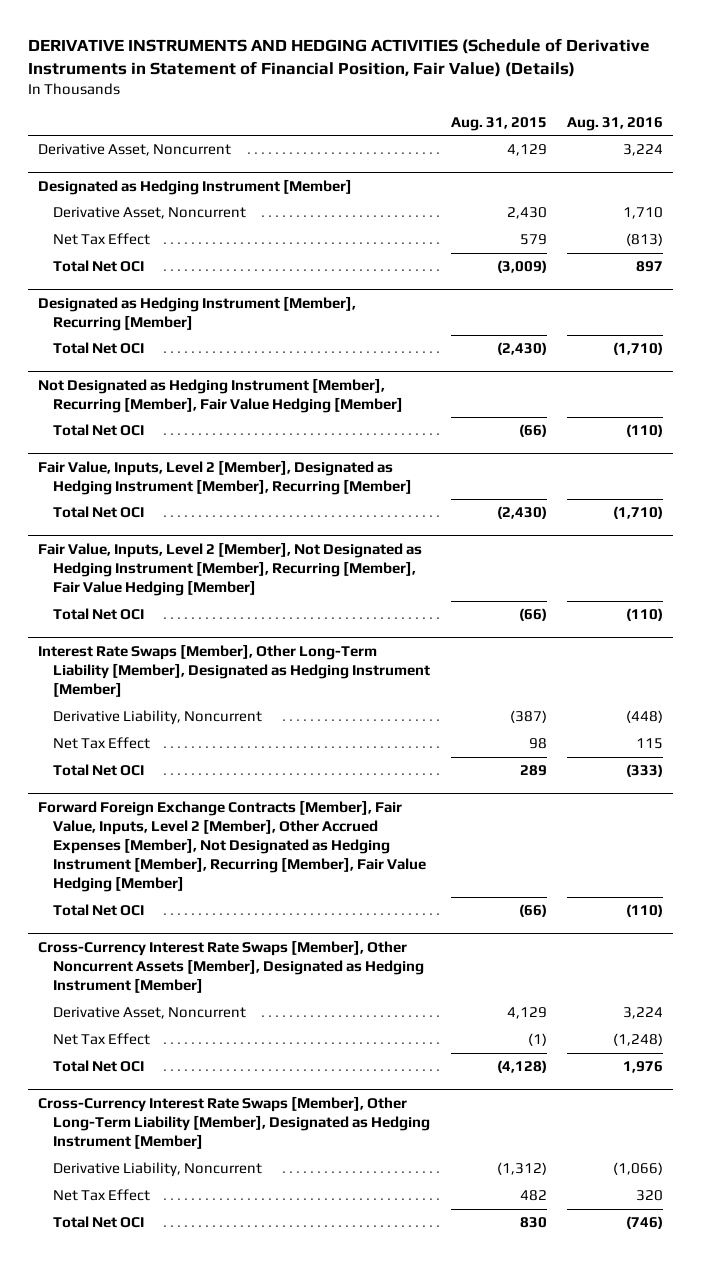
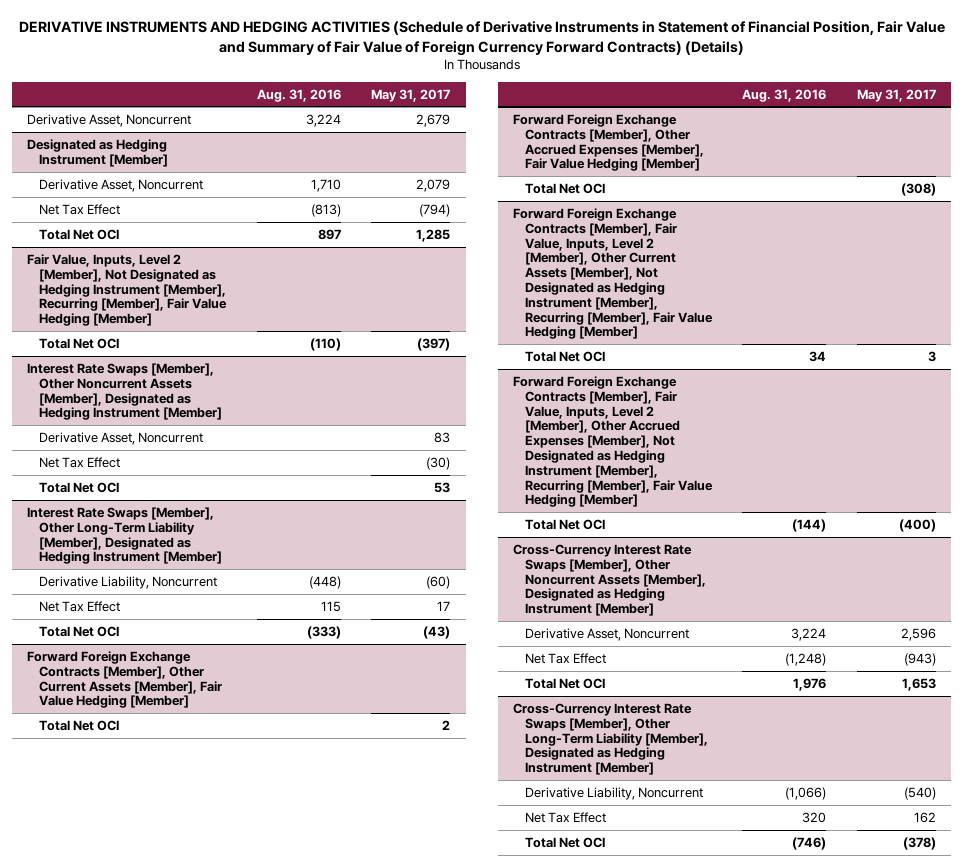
- DERIVATIVE INSTRUMENTS AND HEDGING ACTIVITIES (Schedule of Derivative Instruments in Statement of Financial Position, Fair Value) (Details)
+ DERIVATIVE INSTRUMENTS AND HEDGING ACTIVITIES (Schedule of Derivative Instruments in Statement of Financial Position, Fair Value and Summary of Fair Value of Foreign Currency Forward Contracts) (Details)
- | Aug. 31, 2015 | Aug. 31, 2016
+ | Aug. 31, 2016 | May 31, 2017
- Designated as Hedging Instrument [Member], Recurring [Member]
- Total Net OCI | (2,430) | (1,710)
- Not Designated as Hedging Instrument [Member], Recurring [Member], Fair Value Hedging [Member]
- Total Net OCI | (66) | (110)
- Fair Value, Inputs, Level 2 [Member], Designated as Hedging Instrument [Member], Recurring [Member]
- Total Net OCI | (2,430) | (1,710)
+ Interest Rate Swaps [Member], Other Noncurrent Assets [Member], Designated as Hedging Instrument [Member]
+ Derivative Asset, Noncurrent | | 83
+ Net Tax Effect | | (30)
+ Total Net OCI | | 53
+ Forward Foreign Exchange Contracts [Member], Other Current Assets [Member], Fair Value Hedging [Member]
+ Total Net OCI | | 2
+ Forward Foreign Exchange Contracts [Member], Other Accrued Expenses [Member], Fair Value Hedging [Member]
+ Total Net OCI | | (308)
+ Forward Foreign Exchange Contracts [Member], Fair Value, Inputs, Level 2 [Member], Other Current Assets [Member], Not Designated as Hedging Instrument [Member], Recurring [Member], Fair Value Hedging [Member]
+ Total Net OCI | 34 | 3
@ Forward Foreign Exchange Contracts [Member], Fair Value, Inputs, Level 2 [Member], Other Accrued Expenses [Member], Not Designated as Hedging Instrument [Member], Recurring [Member], Fair Value Hedging [Member]
- Total Net OCI | (66) | (110)
+ Total Net OCI | (144) | (400)

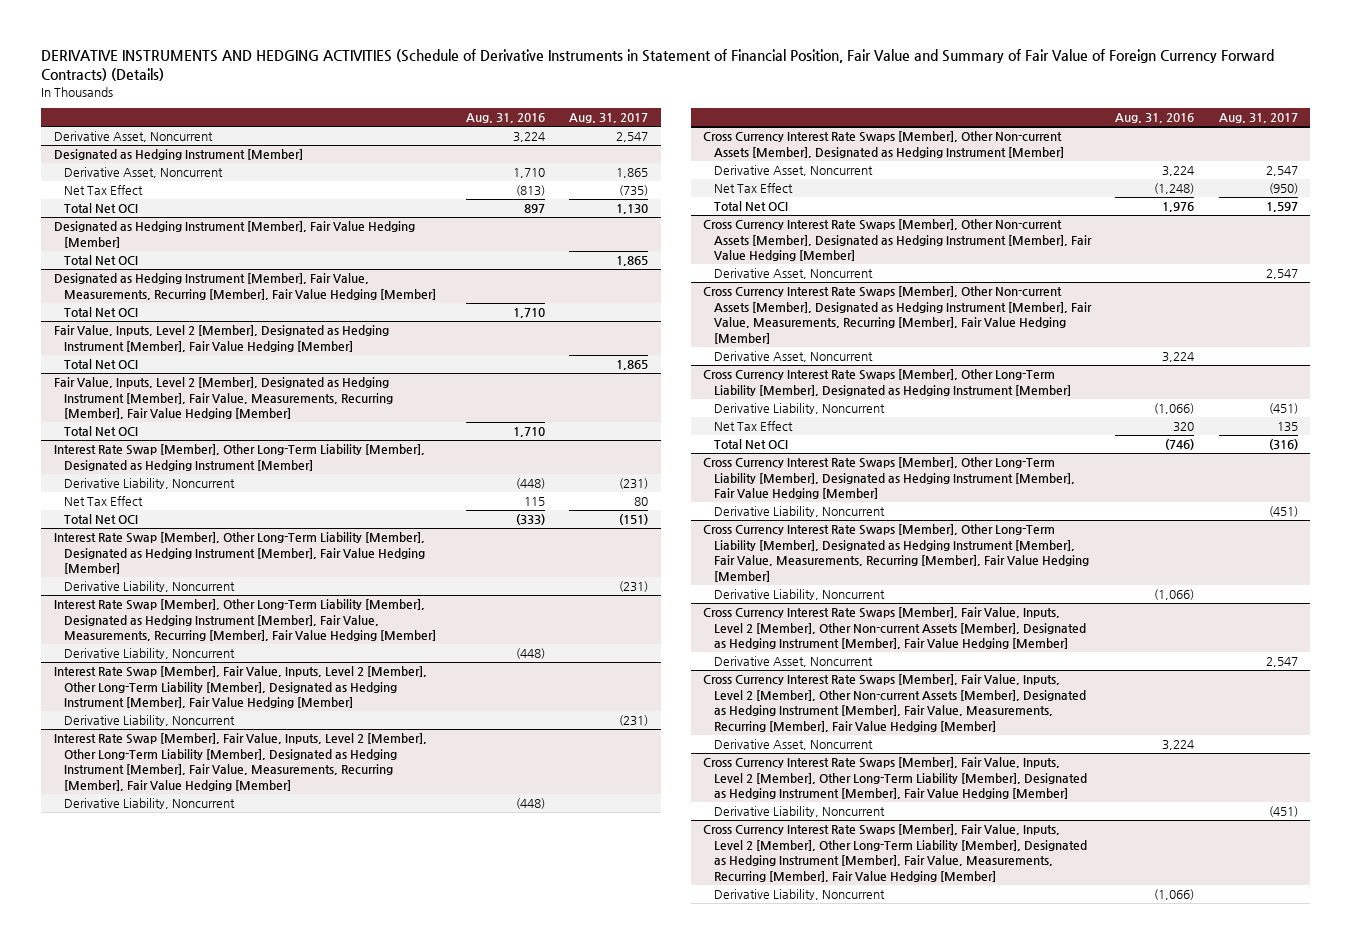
- | Aug. 31, 2016 | May 31, 2017
+ | Aug. 31, 2016 | Aug. 31, 2017
- Fair Value, Inputs, Level 2 [Member], Not Designated as Hedging Instrument [Member], Recurring [Member], Fair Value Hedging [Member]
- Total Net OCI | (110) | (397)
- Interest Rate Swaps [Member], Other Noncurrent Assets [Member], Designated as Hedging Instrument [Member]
- Derivative Asset, Noncurrent | | 83
- Net Tax Effect | | (30)
+ Designated as Hedging Instrument [Member], Fair Value Hedging [Member]
- Interest Rate Swaps [Member], Other Long-Term Liability [Member], Designated as Hedging Instrument [Member]
+ Designated as Hedging Instrument [Member], Fair Value, Measurements, Recurring [Member], Fair Value Hedging [Member]
+ Total Net OCI | 1,710 |
+ Fair Value, Inputs, Level 2 [Member], Designated as Hedging Instrument [Member], Fair Value Hedging [Member]
+ Total Net OCI | | 1,865
+ Fair Value, Inputs, Level 2 [Member], Designated as Hedging Instrument [Member], Fair Value, Measurements, Recurring [Member], Fair Value Hedging [Member]
+ Total Net OCI | 1,710 |
+ Interest Rate Swap [Member], Other Long-Term Liability [Member], Designated as Hedging Instrument [Member]
- Forward Foreign Exchange Contracts [Member], Other Current Assets [Member], Fair Value Hedging [Member]
- Total Net OCI | | 2
- Forward Foreign Exchange Contracts [Member], Other Accrued Expenses [Member], Fair Value Hedging [Member]
- Total Net OCI | | (308)
- Forward Foreign Exchange Contracts [Member], Fair Value, Inputs, Level 2 [Member], Other Current Assets [Member], Not Designated as Hedging Instrument [Member], Recurring [Member], Fair Value Hedging [Member]
- Total Net OCI | 34 | 3
- Forward Foreign Exchange Contracts [Member], Fair Value, Inputs, Level 2 [Member], Other Accrued Expenses [Member], Not Designated as Hedging Instrument [Member], Recurring [Member], Fair Value Hedging [Member]
- Total Net OCI | (144) | (400)
- Cross-Currency Interest Rate Swaps [Member], Other Noncurrent Assets [Member], Designated as Hedging Instrument [Member]
+ Interest Rate Swap [Member], Other Long-Term Liability [Member], Designated as Hedging Instrument [Member], Fair Value Hedging [Member]
+ Derivative Liability, Noncurrent | | (231)
+ Interest Rate Swap [Member], Other Long-Term Liability [Member], Designated as Hedging Instrument [Member], Fair Value, Measurements, Recurring [Member], Fair Value Hedging [Member]
+ Derivative Liability, Noncurrent | (448) |
+ Interest Rate Swap [Member], Fair Value, Inputs, Level 2 [Member], Other Long-Term Liability [Member], Designated as Hedging Instrument [Member], Fair Value Hedging [Member]
+ Derivative Liability, Noncurrent | | (231)
+ Interest Rate Swap [Member], Fair Value, Inputs, Level 2 [Member], Other Long-Term Liability [Member], Designated as Hedging Instrument [Member], Fair Value, Measurements, Recurring [Member], Fair Value Hedging [Member]
+ Derivative Liability, Noncurrent | (448) |
+ Cross Currency Interest Rate Swaps [Member], Other Non-current Assets [Member], Designated as Hedging Instrument [Member]
- Cross-Currency Interest Rate Swaps [Member], Other Long-Term Liability [Member], Designated as Hedging Instrument [Member]
+ Cross Currency Interest Rate Swaps [Member], Other Non-current Assets [Member], Designated as Hedging Instrument [Member], Fair Value Hedging [Member]
+ Derivative Asset, Noncurrent | | 2,547
+ Cross Currency Interest Rate Swaps [Member], Other Non-current Assets [Member], Designated as Hedging Instrument [Member], Fair Value, Measurements, Recurring [Member], Fair Value Hedging [Member]
+ Derivative Asset, Noncurrent | 3,224 |
+ Cross Currency Interest Rate Swaps [Member], Other Long-Term Liability [Member], Designated as Hedging Instrument [Member]
+ Cross Currency Interest Rate Swaps [Member], Other Long-Term Liability [Member], Designated as Hedging Instrument [Member], Fair Value Hedging [Member]
+ Derivative Liability, Noncurrent | | (451)
+ Cross Currency Interest Rate Swaps [Member], Other Long-Term Liability [Member], Designated as Hedging Instrument [Member], Fair Value, Measurements, Recurring [Member], Fair Value Hedging [Member]
+ Derivative Liability, Noncurrent | (1,066) |
+ Cross Currency Interest Rate Swaps [Member], Fair Value, Inputs, Level 2 [Member], Other Non-current Assets [Member], Designated as Hedging Instrument [Member], Fair Value Hedging [Member]
+ Derivative Asset, Noncurrent | | 2,547
+ Cross Currency Interest Rate Swaps [Member], Fair Value, Inputs, Level 2 [Member], Other Non-current Assets [Member], Designated as Hedging Instrument [Member], Fair Value, Measurements, Recurring [Member], Fair Value Hedging [Member]
+ Derivative Asset, Noncurrent | 3,224 |
+ Cross Currency Interest Rate Swaps [Member], Fair Value, Inputs, Level 2 [Member], Other Long-Term Liability [Member], Designated as Hedging Instrument [Member], Fair Value Hedging [Member]
+ Derivative Liability, Noncurrent | | (451)
+ Cross Currency Interest Rate Swaps [Member], Fair Value, Inputs, Level 2 [Member], Other Long-Term Liability [Member], Designated as Hedging Instrument [Member], Fair Value, Measurements, Recurring [Member], Fair Value Hedging [Member]
+ Derivative Liability, Noncurrent | (1,066) |

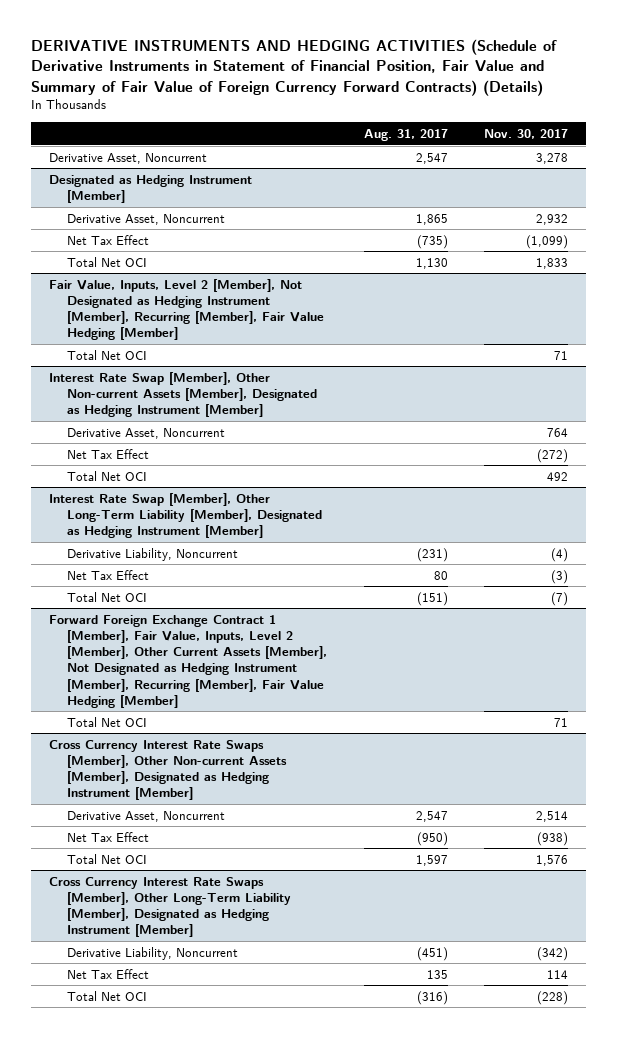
- | Aug. 31, 2016 | Aug. 31, 2017
+ | Aug. 31, 2017 | Nov. 30, 2017
- Designated as Hedging Instrument [Member], Fair Value Hedging [Member]
- Total Net OCI | | 1,865
- Designated as Hedging Instrument [Member], Fair Value, Measurements, Recurring [Member], Fair Value Hedging [Member]
+ Fair Value, Inputs, Level 2 [Member], Not Designated as Hedging Instrument [Member], Recurring [Member], Fair Value Hedging [Member]
- Fair Value, Inputs, Level 2 [Member], Designated as Hedging Instrument [Member], Fair Value Hedging [Member]
- Total Net OCI | | 1,865
- Fair Value, Inputs, Level 2 [Member], Designated as Hedging Instrument [Member], Fair Value, Measurements, Recurring [Member], Fair Value Hedging [Member]
+ Interest Rate Swap [Member], Other Non-current Assets [Member], Designated as Hedging Instrument [Member]
+ Derivative Asset, Noncurrent | | 764
+ Net Tax Effect | | (272)
- Interest Rate Swap [Member], Other Long-Term Liability [Member], Designated as Hedging Instrument [Member], Fair Value Hedging [Member]
- Derivative Liability, Noncurrent | | (231)
- Interest Rate Swap [Member], Other Long-Term Liability [Member], Designated as Hedging Instrument [Member], Fair Value, Measurements, Recurring [Member], Fair Value Hedging [Member]
- Derivative Liability, Noncurrent | (448) |
- Interest Rate Swap [Member], Fair Value, Inputs, Level 2 [Member], Other Long-Term Liability [Member], Designated as Hedging Instrument [Member], Fair Value Hedging [Member]
- Derivative Liability, Noncurrent | | (231)
- Interest Rate Swap [Member], Fair Value, Inputs, Level 2 [Member], Other Long-Term Liability [Member], Designated as Hedging Instrument [Member], Fair Value, Measurements, Recurring [Member], Fair Value Hedging [Member]
- Derivative Liability, Noncurrent | (448) |
+ Forward Foreign Exchange Contract 1 [Member], Fair Value, Inputs, Level 2 [Member], Other Current Assets [Member], Not Designated as Hedging Instrument [Member], Recurring [Member], Fair Value Hedging [Member]
+ Total Net OCI | | 71
- Cross Currency Interest Rate Swaps [Member], Other Non-current Assets [Member], Designated as Hedging Instrument [Member], Fair Value Hedging [Member]
- Derivative Asset, Noncurrent | | 2,547
- Cross Currency Interest Rate Swaps [Member], Other Non-current Assets [Member], Designated as Hedging Instrument [Member], Fair Value, Measurements, Recurring [Member], Fair Value Hedging [Member]
- Derivative Asset, Noncurrent | 3,224 |
- Cross Currency Interest Rate Swaps [Member], Other Long-Term Liability [Member], Designated as Hedging Instrument [Member], Fair Value Hedging [Member]
- Derivative Liability, Noncurrent | | (451)
- Cross Currency Interest Rate Swaps [Member], Other Long-Term Liability [Member], Designated as Hedging Instrument [Member], Fair Value, Measurements, Recurring [Member], Fair Value Hedging [Member]
- Derivative Liability, Noncurrent | (1,066) |
- Cross Currency Interest Rate Swaps [Member], Fair Value, Inputs, Level 2 [Member], Other Non-current Assets [Member], Designated as Hedging Instrument [Member], Fair Value Hedging [Member]
- Derivative Asset, Noncurrent | | 2,547
- Cross Currency Interest Rate Swaps [Member], Fair Value, Inputs, Level 2 [Member], Other Non-current Assets [Member], Designated as Hedging Instrument [Member], Fair Value, Measurements, Recurring [Member], Fair Value Hedging [Member]
- Derivative Asset, Noncurrent | 3,224 |
- Cross Currency Interest Rate Swaps [Member], Fair Value, Inputs, Level 2 [Member], Other Long-Term Liability [Member], Designated as Hedging Instrument [Member], Fair Value Hedging [Member]
- Derivative Liability, Noncurrent | | (451)
- Cross Currency Interest Rate Swaps [Member], Fair Value, Inputs, Level 2 [Member], Other Long-Term Liability [Member], Designated as Hedging Instrument [Member], Fair Value, Measurements, Recurring [Member], Fair Value Hedging [Member]
- Derivative Liability, Noncurrent | (1,066) |

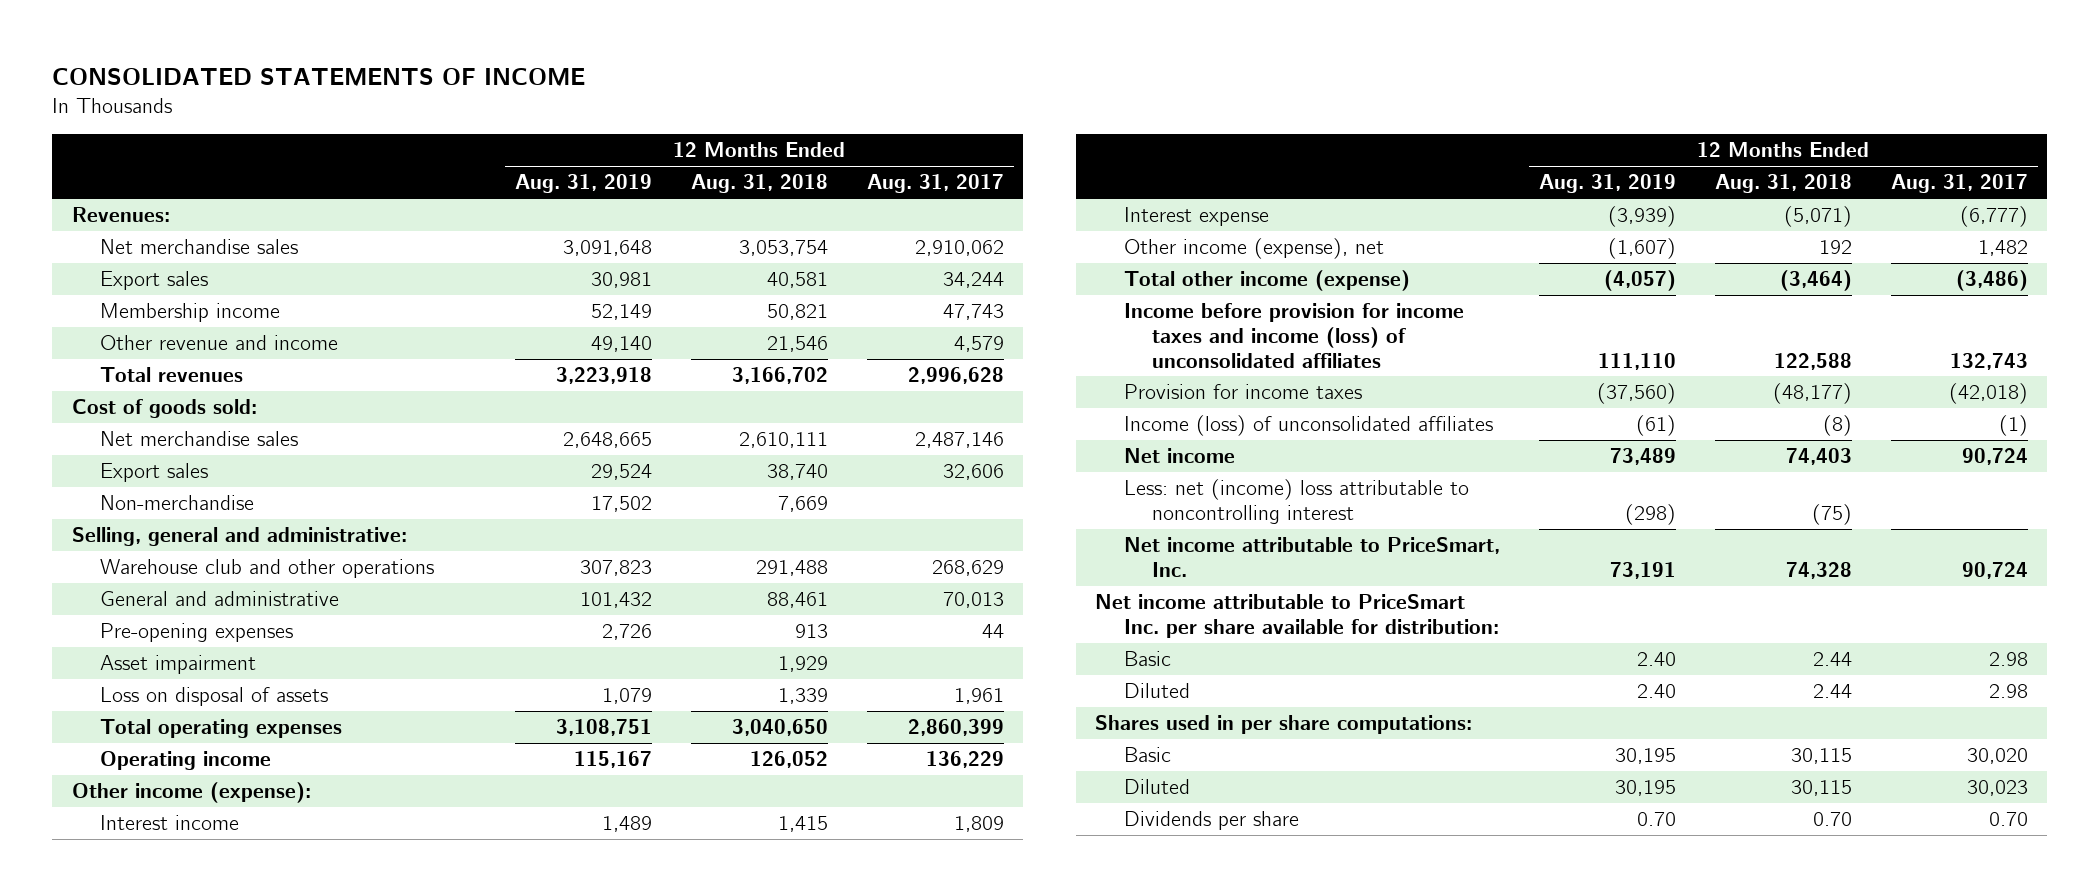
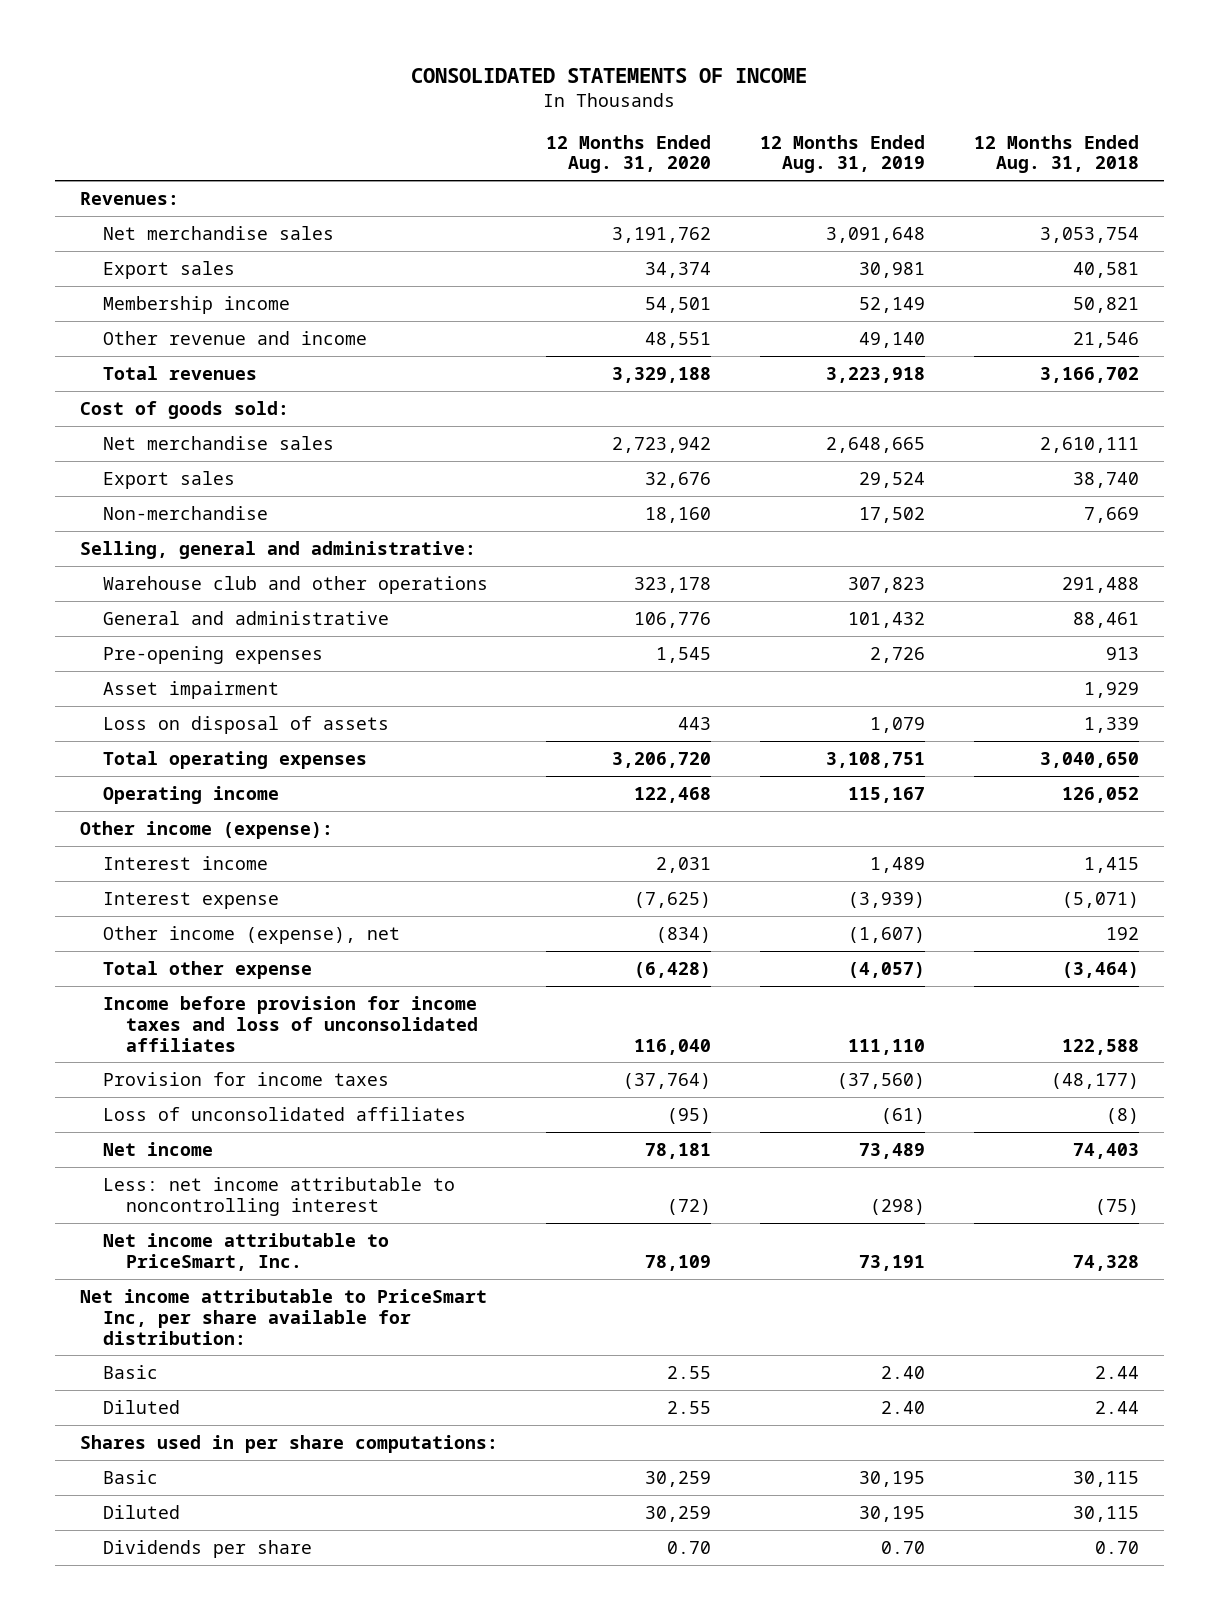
- | 12 Months Ended Aug. 31, 2019 | 12 Months Ended Aug. 31, 2018 | 12 Months Ended Aug. 31, 2017
+ | 12 Months Ended Aug. 31, 2020 | 12 Months Ended Aug. 31, 2019 | 12 Months Ended Aug. 31, 2018
- Total other income (expense) | (4,057) | (3,464) | (3,486)
- Income before provision for income taxes and income (loss) of unconsolidated affiliates | 111,110 | 122,588 | 132,743
+ Total other expense | (6,428) | (4,057) | (3,464)
+ Income before provision for income taxes and loss of unconsolidated affiliates | 116,040 | 111,110 | 122,588
- Income (loss) of unconsolidated affiliates | (61) | (8) | (1)
+ Loss of unconsolidated affiliates | (95) | (61) | (8)
- Less: net (income) loss attributable to noncontrolling interest | (298) | (75) |
+ Less: net income attributable to noncontrolling interest | (72) | (298) | (75)
- Net income attributable to PriceSmart Inc. per share available for distribution:
+ Net income attributable to PriceSmart Inc, per share available for distribution:

